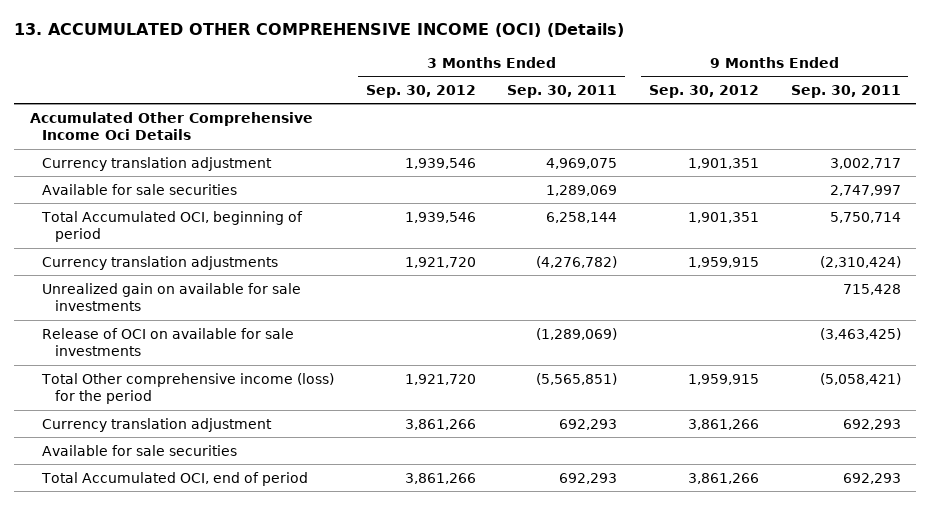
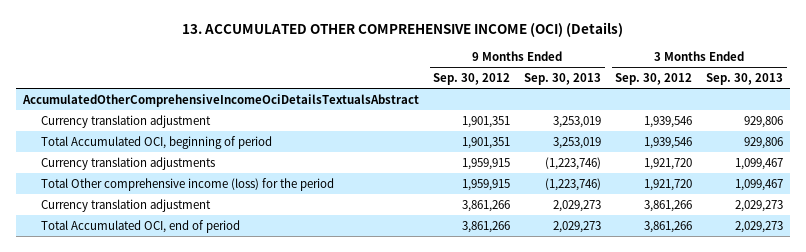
- | 3 Months Ended Sep. 30, 2012 | 3 Months Ended Sep. 30, 2011 | 9 Months Ended Sep. 30, 2012 | 9 Months Ended Sep. 30, 2011
+ | 9 Months Ended Sep. 30, 2012 | 9 Months Ended Sep. 30, 2013 | 3 Months Ended Sep. 30, 2012 | 3 Months Ended Sep. 30, 2013
- Accumulated Other Comprehensive Income Oci Details
+ AccumulatedOtherComprehensiveIncomeOciDetailsTextualsAbstract
- Available for sale securities | | 1,289,069 | | 2,747,997
- Unrealized gain on available for sale investments | | | | 715,428
- Release of OCI on available for sale investments | | (1,289,069) | | (3,463,425)
- Available for sale securities

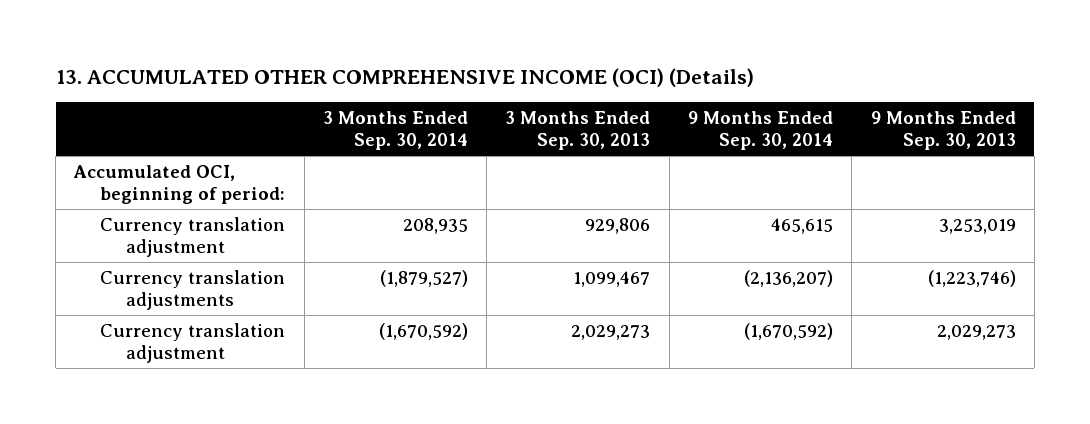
- | 9 Months Ended Sep. 30, 2012 | 9 Months Ended Sep. 30, 2013 | 3 Months Ended Sep. 30, 2012 | 3 Months Ended Sep. 30, 2013
+ | 3 Months Ended Sep. 30, 2014 | 3 Months Ended Sep. 30, 2013 | 9 Months Ended Sep. 30, 2014 | 9 Months Ended Sep. 30, 2013
- AccumulatedOtherComprehensiveIncomeOciDetailsTextualsAbstract
+ Accumulated OCI, beginning of period:
- Total Accumulated OCI, beginning of period | 1,901,351 | 3,253,019 | 1,939,546 | 929,806
- Total Other comprehensive income (loss) for the period | 1,959,915 | (1,223,746) | 1,921,720 | 1,099,467
- Total Accumulated OCI, end of period | 3,861,266 | 2,029,273 | 3,861,266 | 2,029,273

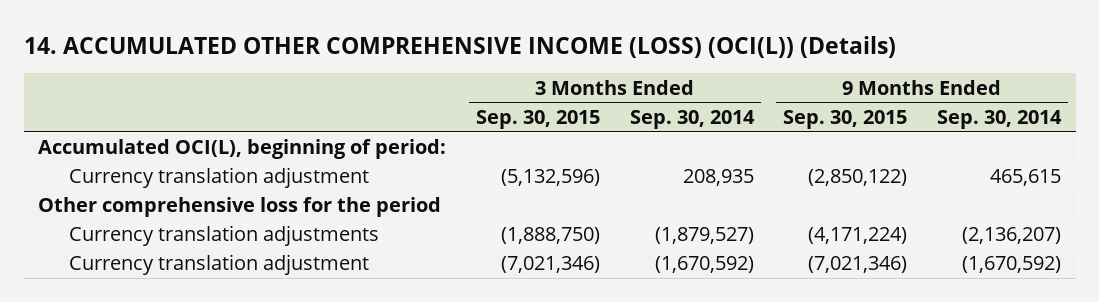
- 13. ACCUMULATED OTHER COMPREHENSIVE INCOME (OCI) (Details)
+ 14. ACCUMULATED OTHER COMPREHENSIVE INCOME (LOSS) (OCI(L)) (Details)
- | 3 Months Ended Sep. 30, 2014 | 3 Months Ended Sep. 30, 2013 | 9 Months Ended Sep. 30, 2014 | 9 Months Ended Sep. 30, 2013
+ | 3 Months Ended Sep. 30, 2015 | 3 Months Ended Sep. 30, 2014 | 9 Months Ended Sep. 30, 2015 | 9 Months Ended Sep. 30, 2014
- Accumulated OCI, beginning of period:
+ Accumulated OCI(L), beginning of period:
+ Other comprehensive loss for the period

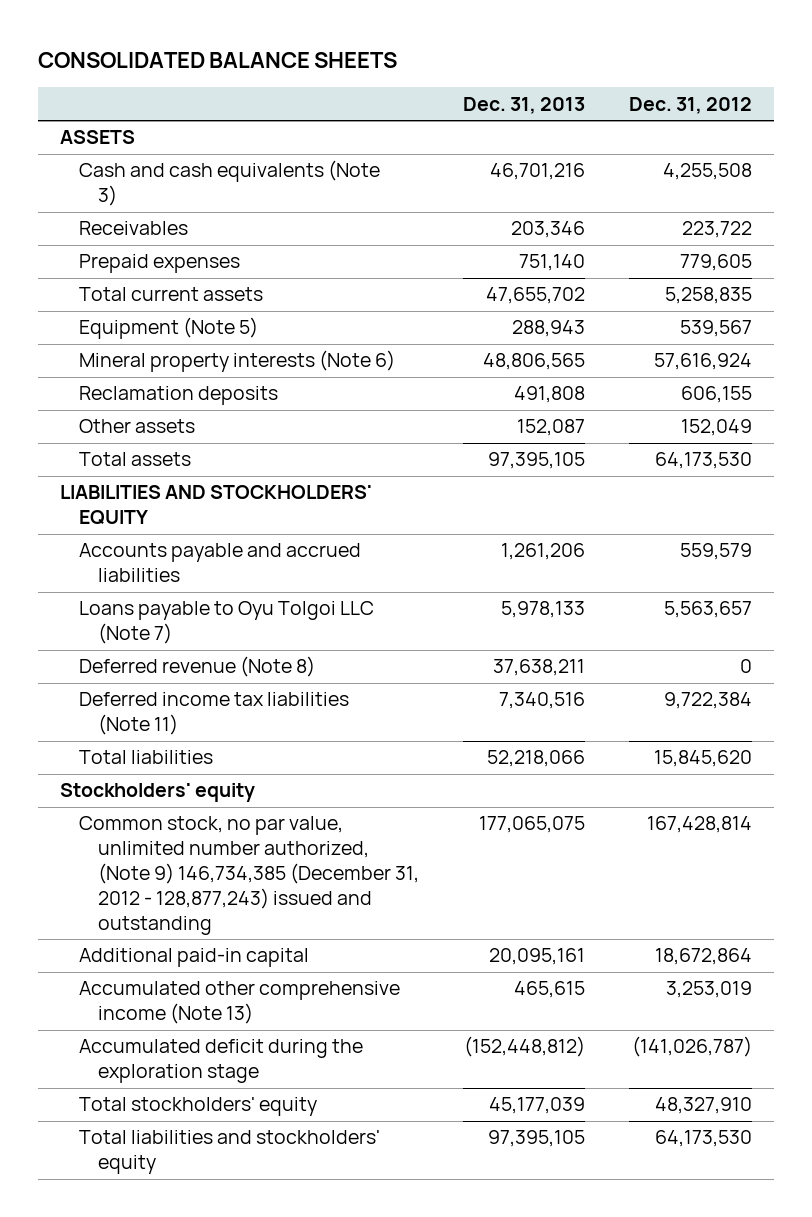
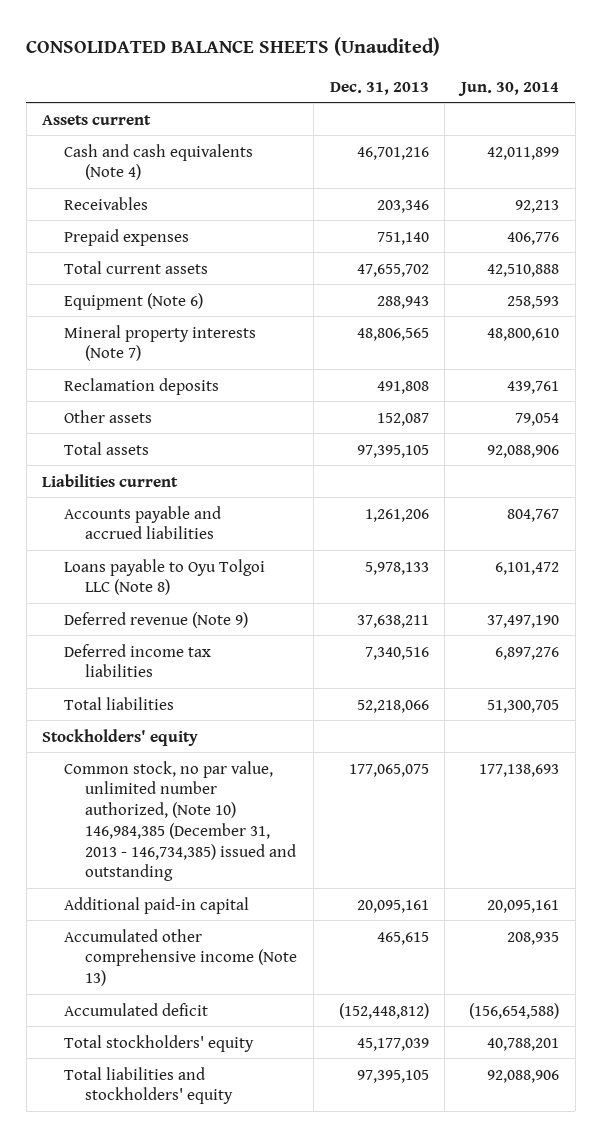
- CONSOLIDATED BALANCE SHEETS
+ CONSOLIDATED BALANCE SHEETS (Unaudited)
- | Dec. 31, 2013 | Dec. 31, 2012
+ | Dec. 31, 2013 | Jun. 30, 2014
- ASSETS
- Cash and cash equivalents (Note 3) | 46,701,216 | 4,255,508
+ Assets current
+ Cash and cash equivalents (Note 4) | 46,701,216 | 42,011,899
- Equipment (Note 5) | 288,943 | 539,567
- Mineral property interests (Note 6) | 48,806,565 | 57,616,924
+ Equipment (Note 6) | 288,943 | 258,593
+ Mineral property interests (Note 7) | 48,806,565 | 48,800,610
- LIABILITIES AND STOCKHOLDERS' EQUITY
+ Liabilities current
- Loans payable to Oyu Tolgoi LLC (Note 7) | 5,978,133 | 5,563,657
- Deferred revenue (Note 8) | 37,638,211 | 0
- Deferred income tax liabilities (Note 11) | 7,340,516 | 9,722,384
+ Loans payable to Oyu Tolgoi LLC (Note 8) | 5,978,133 | 6,101,472
+ Deferred revenue (Note 9) | 37,638,211 | 37,497,190
+ Deferred income tax liabilities | 7,340,516 | 6,897,276
- Common stock, no par value, unlimited number authorized, (Note 9) 146,734,385 (December 31, 2012 - 128,877,243) issued and outstanding | 177,065,075 | 167,428,814
+ Common stock, no par value, unlimited number authorized, (Note 10) 146,984,385 (December 31, 2013 - 146,734,385) issued and outstanding | 177,065,075 | 177,138,693
- Accumulated deficit during the exploration stage | (152,448,812) | (141,026,787)
+ Accumulated deficit | (152,448,812) | (156,654,588)

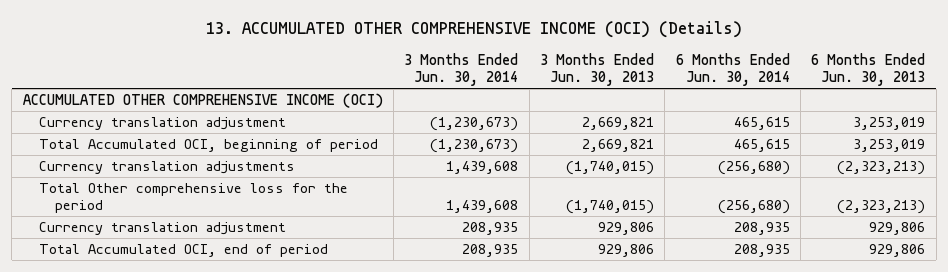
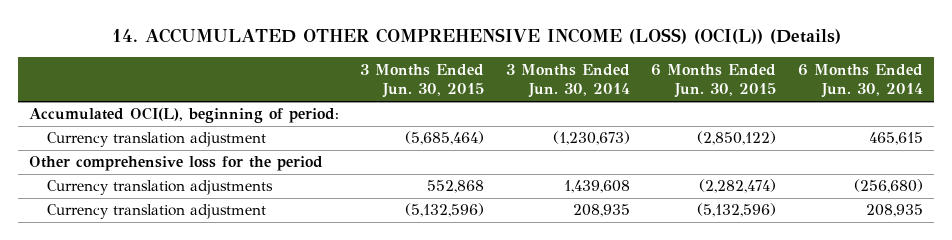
- 13. ACCUMULATED OTHER COMPREHENSIVE INCOME (OCI) (Details)
+ 14. ACCUMULATED OTHER COMPREHENSIVE INCOME (LOSS) (OCI(L)) (Details)
- | 3 Months Ended Jun. 30, 2014 | 3 Months Ended Jun. 30, 2013 | 6 Months Ended Jun. 30, 2014 | 6 Months Ended Jun. 30, 2013
+ | 3 Months Ended Jun. 30, 2015 | 3 Months Ended Jun. 30, 2014 | 6 Months Ended Jun. 30, 2015 | 6 Months Ended Jun. 30, 2014
- ACCUMULATED OTHER COMPREHENSIVE INCOME (OCI)
+ Accumulated OCI(L), beginning of period:
- Total Accumulated OCI, beginning of period | (1,230,673) | 2,669,821 | 465,615 | 3,253,019
+ Other comprehensive loss for the period
- Total Other comprehensive loss for the period | 1,439,608 | (1,740,015) | (256,680) | (2,323,213)
- Total Accumulated OCI, end of period | 208,935 | 929,806 | 208,935 | 929,806

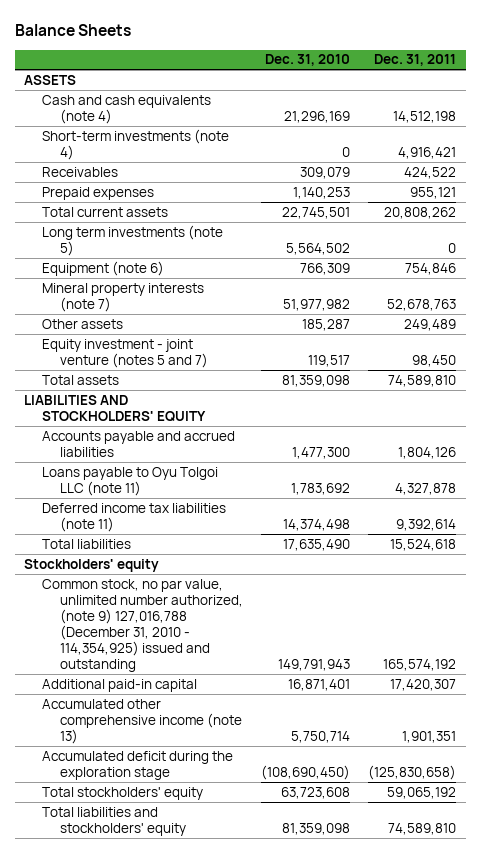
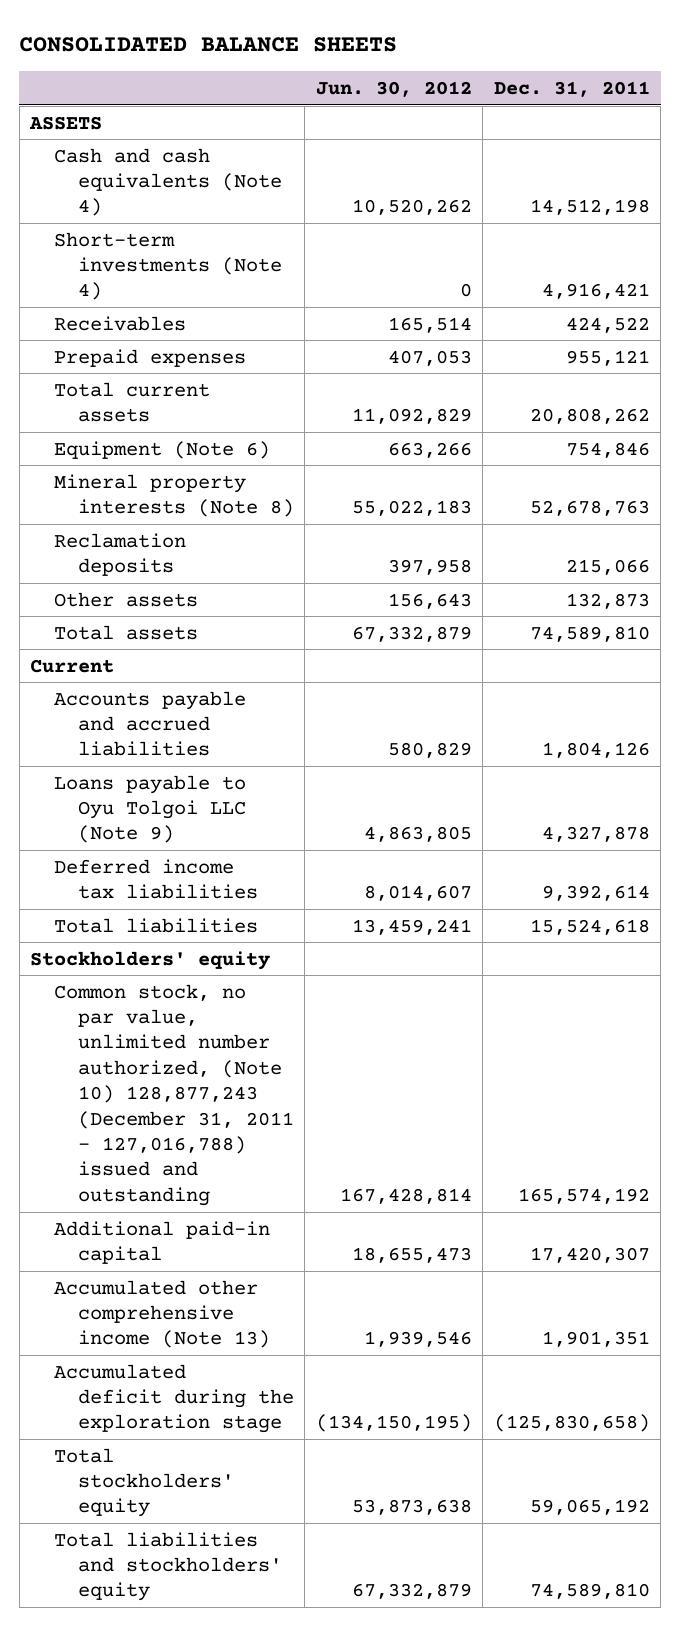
- Balance Sheets
+ CONSOLIDATED BALANCE SHEETS
- | Dec. 31, 2010 | Dec. 31, 2011
+ | Jun. 30, 2012 | Dec. 31, 2011
- Cash and cash equivalents (note 4) | 21,296,169 | 14,512,198
- Short-term investments (note 4) | 0 | 4,916,421
+ Cash and cash equivalents (Note 4) | 10,520,262 | 14,512,198
+ Short-term investments (Note 4) | 0 | 4,916,421
- Long term investments (note 5) | 5,564,502 | 0
- Equipment (note 6) | 766,309 | 754,846
- Mineral property interests (note 7) | 51,977,982 | 52,678,763
- Other assets | 185,287 | 249,489
- Equity investment - joint venture (notes 5 and 7) | 119,517 | 98,450
+ Equipment (Note 6) | 663,266 | 754,846
+ Mineral property interests (Note 8) | 55,022,183 | 52,678,763
+ Reclamation deposits | 397,958 | 215,066
+ Other assets | 156,643 | 132,873
- LIABILITIES AND STOCKHOLDERS' EQUITY
+ Current
- Loans payable to Oyu Tolgoi LLC (note 11) | 1,783,692 | 4,327,878
- Deferred income tax liabilities (note 11) | 14,374,498 | 9,392,614
+ Loans payable to Oyu Tolgoi LLC (Note 9) | 4,863,805 | 4,327,878
+ Deferred income tax liabilities | 8,014,607 | 9,392,614
- Common stock, no par value, unlimited number authorized, (note 9) 127,016,788 (December 31, 2010 - 114,354,925) issued and outstanding | 149,791,943 | 165,574,192
+ Common stock, no par value, unlimited number authorized, (Note 10) 128,877,243 (December 31, 2011 - 127,016,788) issued and outstanding | 167,428,814 | 165,574,192
- Accumulated other comprehensive income (note 13) | 5,750,714 | 1,901,351
+ Accumulated other comprehensive income (Note 13) | 1,939,546 | 1,901,351

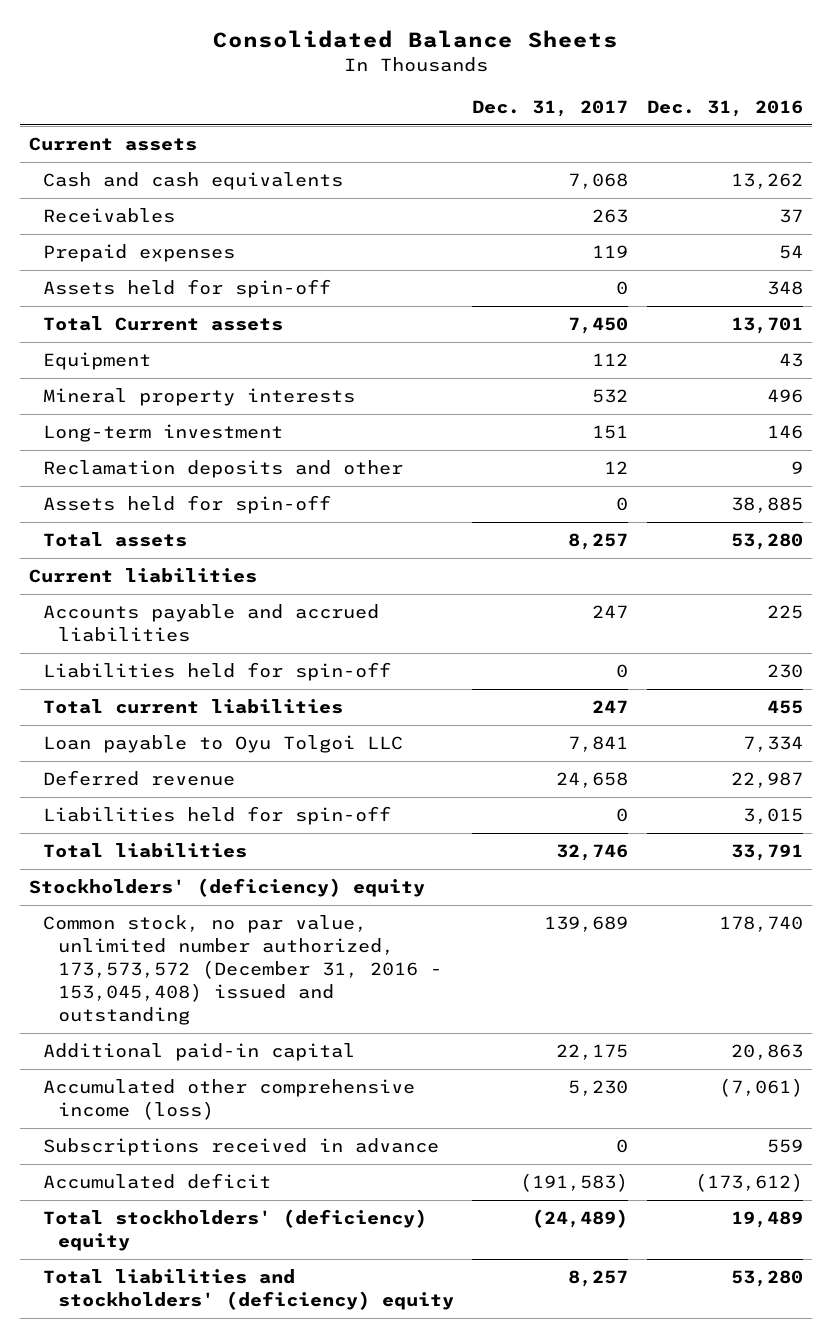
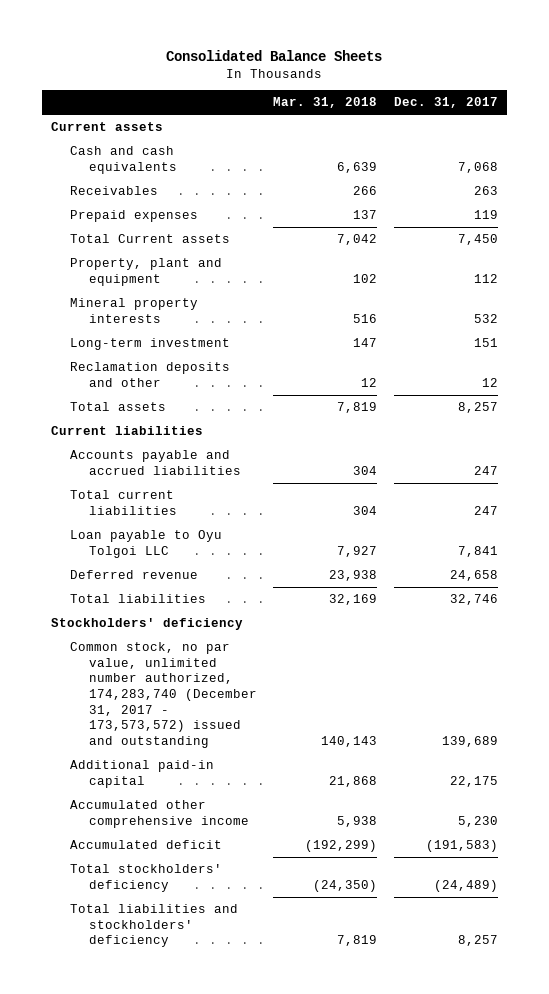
- | Dec. 31, 2017 | Dec. 31, 2016
+ | Mar. 31, 2018 | Dec. 31, 2017
- Assets held for spin-off | 0 | 348
- Equipment | 112 | 43
+ Property, plant and equipment | 102 | 112
- Assets held for spin-off | 0 | 38,885
- Liabilities held for spin-off | 0 | 230
- Liabilities held for spin-off | 0 | 3,015
- Stockholders' (deficiency) equity
- Common stock, no par value, unlimited number authorized, 173,573,572 (December 31, 2016 - 153,045,408) issued and outstanding | 139,689 | 178,740
+ Stockholders' deficiency
+ Common stock, no par value, unlimited number authorized, 174,283,740 (December 31, 2017 - 173,573,572) issued and outstanding | 140,143 | 139,689
- Accumulated other comprehensive income (loss) | 5,230 | (7,061)
- Subscriptions received in advance | 0 | 559
+ Accumulated other comprehensive income | 5,938 | 5,230
- Total stockholders' (deficiency) equity | (24,489) | 19,489
- Total liabilities and stockholders' (deficiency) equity | 8,257 | 53,280
+ Total stockholders' deficiency | (24,350) | (24,489)
+ Total liabilities and stockholders' deficiency | 7,819 | 8,257

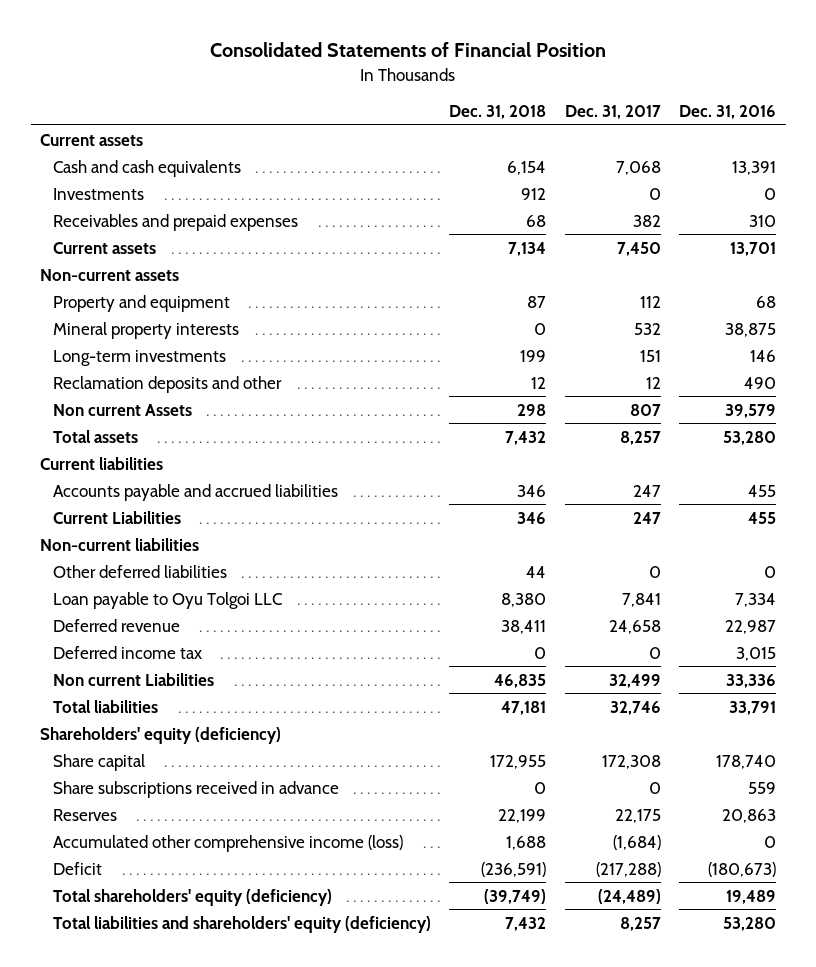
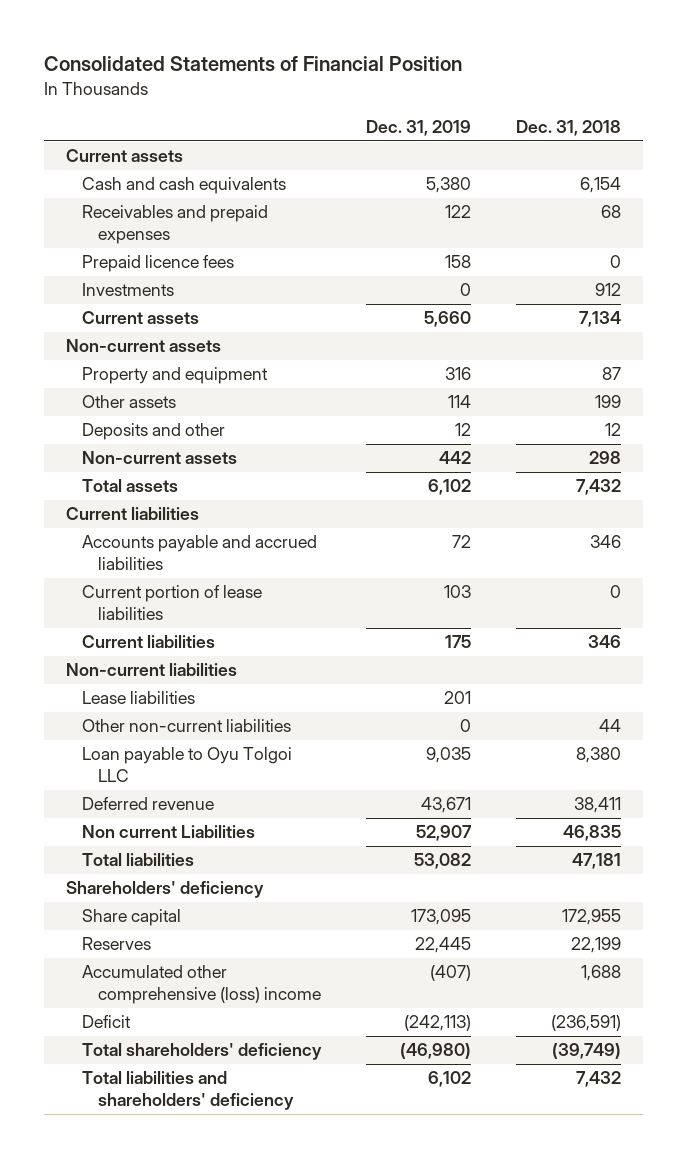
- | Dec. 31, 2018 | Dec. 31, 2017 | Dec. 31, 2016
+ | Dec. 31, 2019 | Dec. 31, 2018
+ Prepaid licence fees | 158 | 0
moved down: Investments | 0 | 912
- Mineral property interests | 0 | 532 | 38,875
- Long-term investments | 199 | 151 | 146
- Reclamation deposits and other | 12 | 12 | 490
- Non current Assets | 298 | 807 | 39,579
+ Other assets | 114 | 199
+ Deposits and other | 12 | 12
+ Non-current assets | 442 | 298
- Current Liabilities | 346 | 247 | 455
+ Current portion of lease liabilities | 103 | 0
+ Current liabilities | 175 | 346
- Other deferred liabilities | 44 | 0 | 0
+ Lease liabilities | 201 |
+ Other non-current liabilities | 0 | 44
- Deferred income tax | 0 | 0 | 3,015
- Shareholders' equity (deficiency)
+ Shareholders' deficiency
- Share subscriptions received in advance | 0 | 0 | 559
- Accumulated other comprehensive income (loss) | 1,688 | (1,684) | 0
+ Accumulated other comprehensive (loss) income | (407) | 1,688
- Total shareholders' equity (deficiency) | (39,749) | (24,489) | 19,489
- Total liabilities and shareholders' equity (deficiency) | 7,432 | 8,257 | 53,280
+ Total shareholders' deficiency | (46,980) | (39,749)
+ Total liabilities and shareholders' deficiency | 6,102 | 7,432

